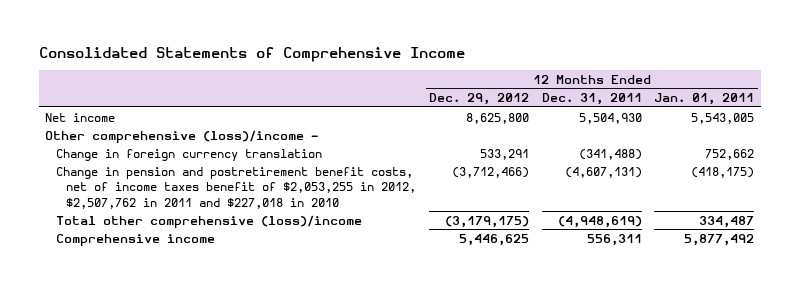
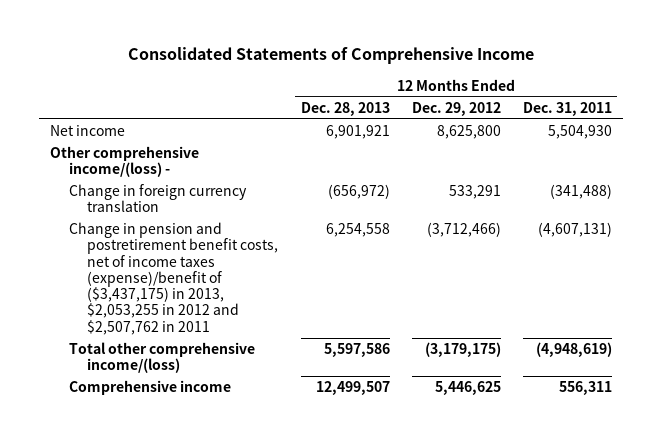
- | 12 Months Ended Dec. 29, 2012 | 12 Months Ended Dec. 31, 2011 | 12 Months Ended Jan. 01, 2011
+ | 12 Months Ended Dec. 28, 2013 | 12 Months Ended Dec. 29, 2012 | 12 Months Ended Dec. 31, 2011
- Other comprehensive (loss)/income -
+ Other comprehensive income/(loss) -
- Change in pension and postretirement benefit costs, net of income taxes benefit of $2,053,255 in 2012, $2,507,762 in 2011 and $227,018 in 2010 | (3,712,466) | (4,607,131) | (418,175)
- Total other comprehensive (loss)/income | (3,179,175) | (4,948,619) | 334,487
+ Change in pension and postretirement benefit costs, net of income taxes (expense)/benefit of ($3,437,175) in 2013, $2,053,255 in 2012 and $2,507,762 in 2011 | 6,254,558 | (3,712,466) | (4,607,131)
+ Total other comprehensive income/(loss) | 5,597,586 | (3,179,175) | (4,948,619)

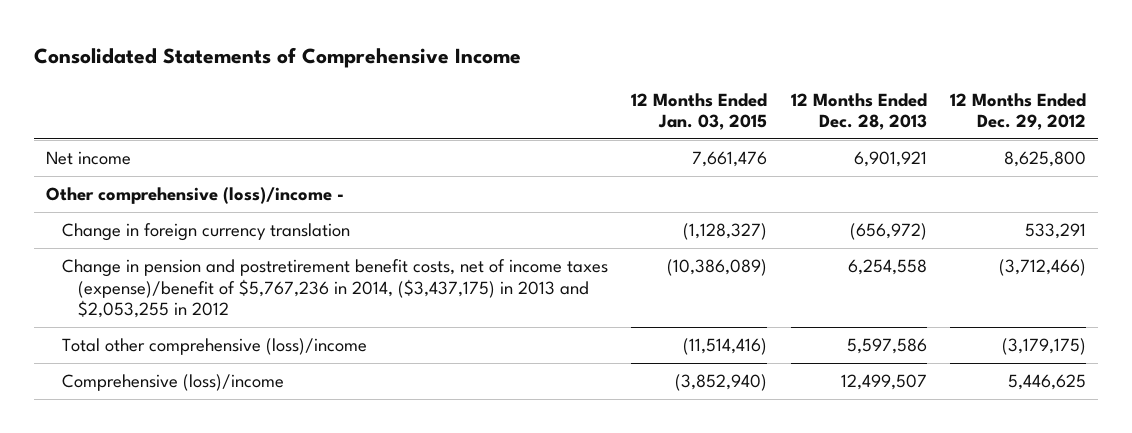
- | 12 Months Ended Dec. 28, 2013 | 12 Months Ended Dec. 29, 2012 | 12 Months Ended Dec. 31, 2011
+ | 12 Months Ended Jan. 03, 2015 | 12 Months Ended Dec. 28, 2013 | 12 Months Ended Dec. 29, 2012
- Other comprehensive income/(loss) -
+ Other comprehensive (loss)/income -
- Change in pension and postretirement benefit costs, net of income taxes (expense)/benefit of ($3,437,175) in 2013, $2,053,255 in 2012 and $2,507,762 in 2011 | 6,254,558 | (3,712,466) | (4,607,131)
- Total other comprehensive income/(loss) | 5,597,586 | (3,179,175) | (4,948,619)
- Comprehensive income | 12,499,507 | 5,446,625 | 556,311
+ Change in pension and postretirement benefit costs, net of income taxes (expense)/benefit of $5,767,236 in 2014, ($3,437,175) in 2013 and $2,053,255 in 2012 | (10,386,089) | 6,254,558 | (3,712,466)
+ Total other comprehensive (loss)/income | (11,514,416) | 5,597,586 | (3,179,175)
+ Comprehensive (loss)/income | (3,852,940) | 12,499,507 | 5,446,625

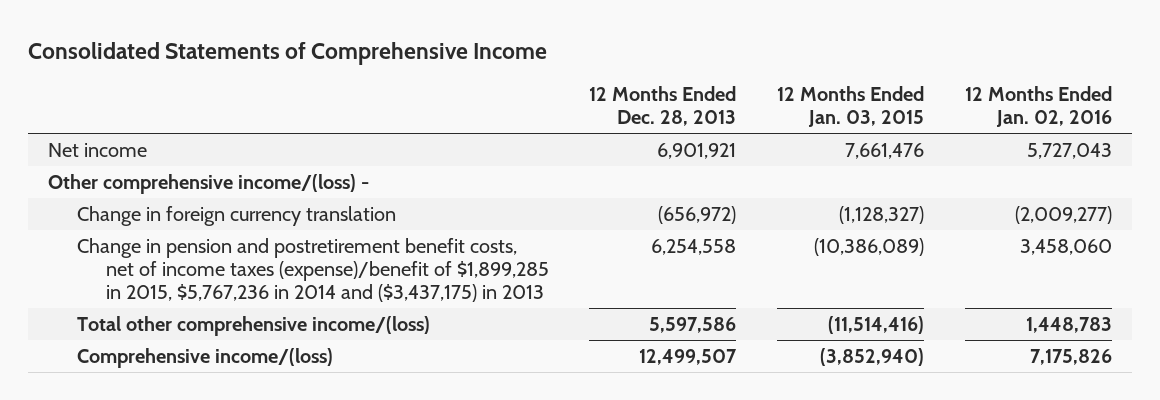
- | 12 Months Ended Jan. 03, 2015 | 12 Months Ended Dec. 28, 2013 | 12 Months Ended Dec. 29, 2012
+ | 12 Months Ended Dec. 28, 2013 | 12 Months Ended Jan. 03, 2015 | 12 Months Ended Jan. 02, 2016
- Other comprehensive (loss)/income -
+ Other comprehensive income/(loss) -
- Change in pension and postretirement benefit costs, net of income taxes (expense)/benefit of $5,767,236 in 2014, ($3,437,175) in 2013 and $2,053,255 in 2012 | (10,386,089) | 6,254,558 | (3,712,466)
- Total other comprehensive (loss)/income | (11,514,416) | 5,597,586 | (3,179,175)
- Comprehensive (loss)/income | (3,852,940) | 12,499,507 | 5,446,625
+ Change in pension and postretirement benefit costs, net of income taxes (expense)/benefit of $1,899,285 in 2015, $5,767,236 in 2014 and ($3,437,175) in 2013 | 6,254,558 | (10,386,089) | 3,458,060
+ Total other comprehensive income/(loss) | 5,597,586 | (11,514,416) | 1,448,783
+ Comprehensive income/(loss) | 12,499,507 | (3,852,940) | 7,175,826

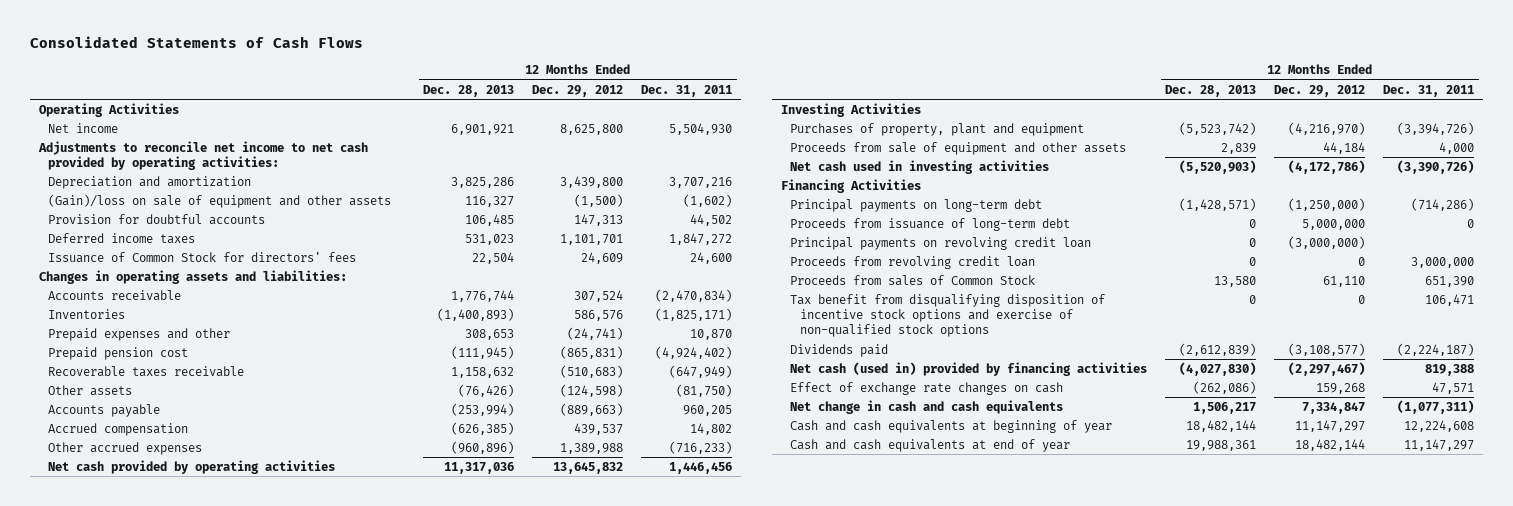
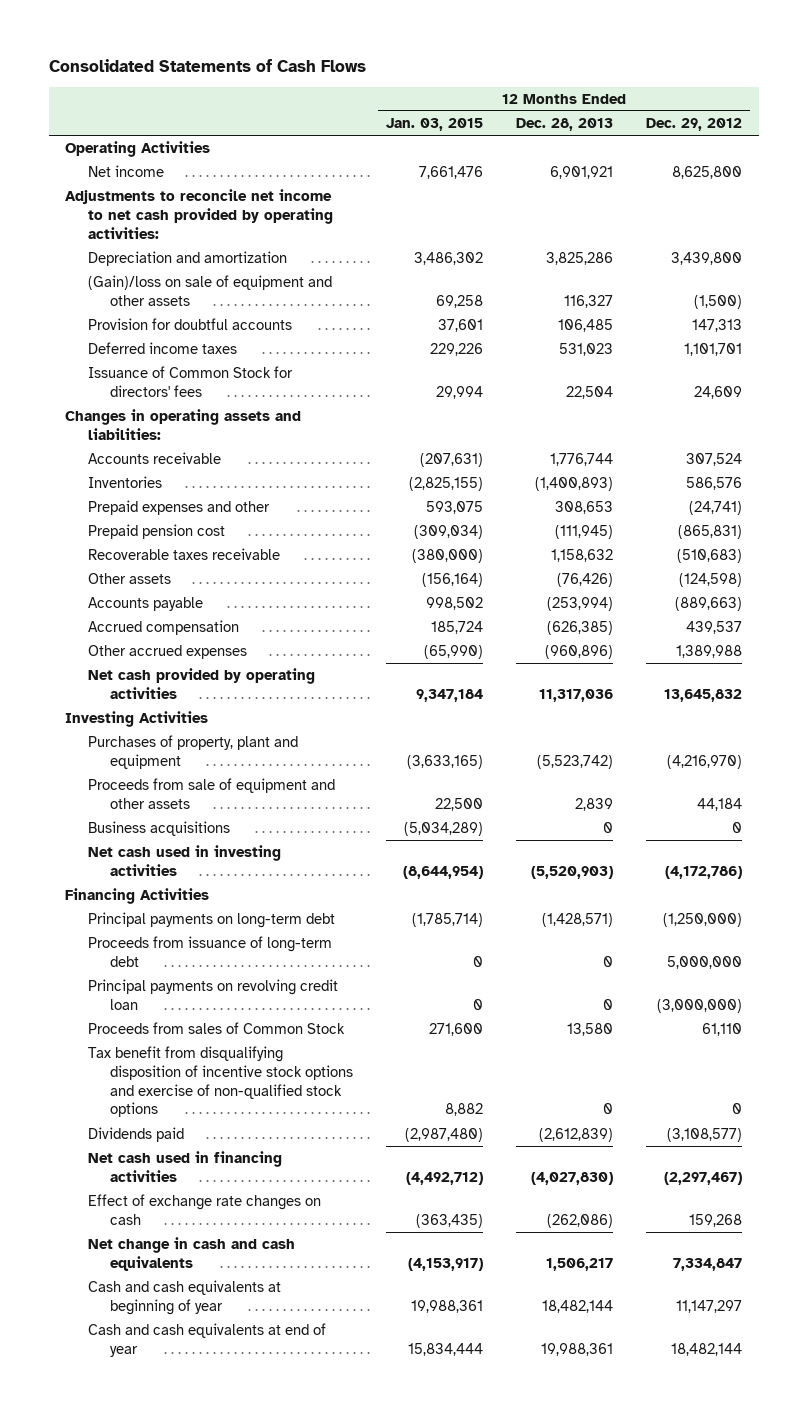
- | 12 Months Ended Dec. 28, 2013 | 12 Months Ended Dec. 29, 2012 | 12 Months Ended Dec. 31, 2011
+ | 12 Months Ended Jan. 03, 2015 | 12 Months Ended Dec. 28, 2013 | 12 Months Ended Dec. 29, 2012
+ Business acquisitions | (5,034,289) | 0 | 0
- Proceeds from revolving credit loan | 0 | 0 | 3,000,000
- Net cash (used in) provided by financing activities | (4,027,830) | (2,297,467) | 819,388
+ Net cash used in financing activities | (4,492,712) | (4,027,830) | (2,297,467)

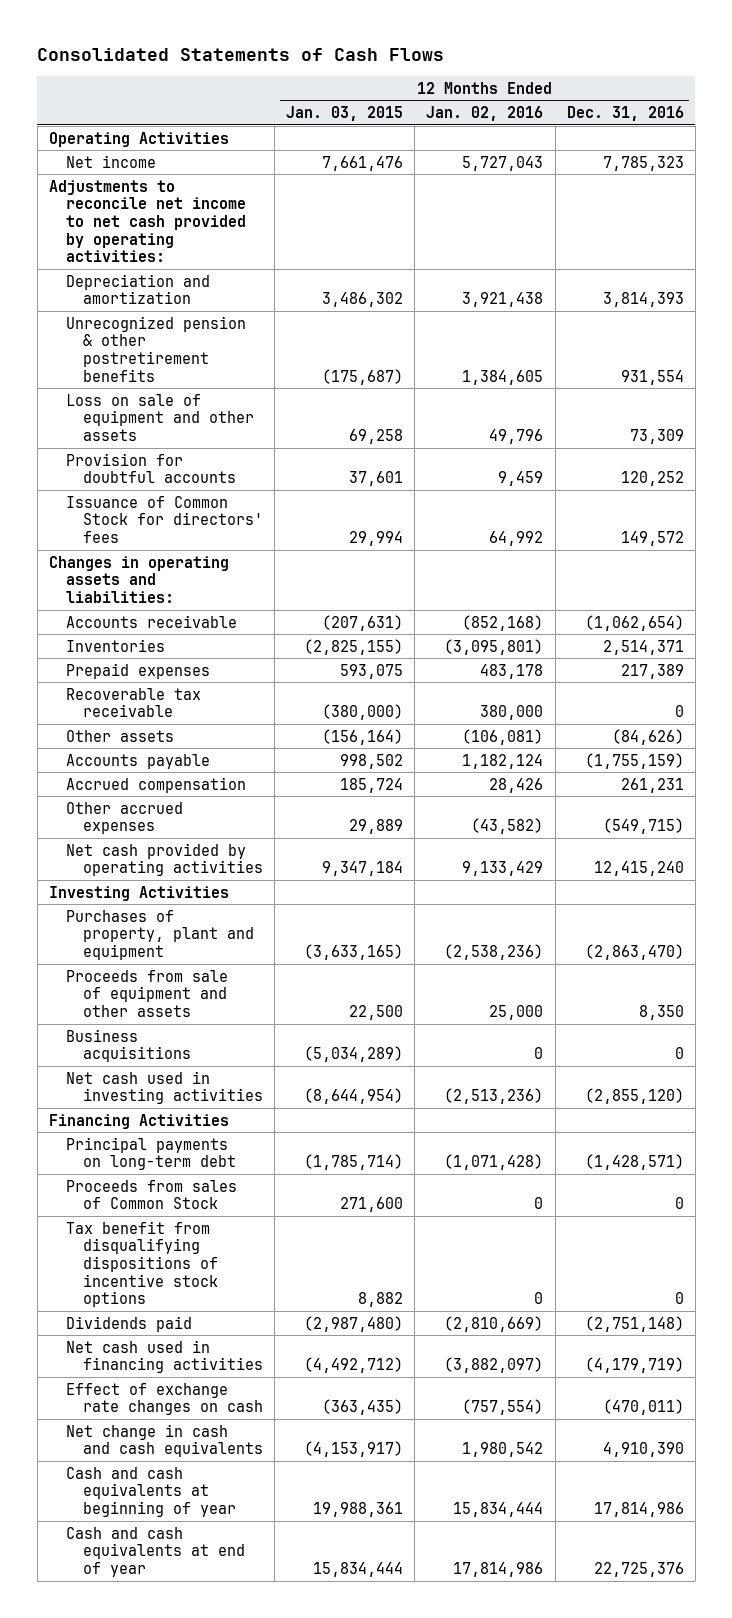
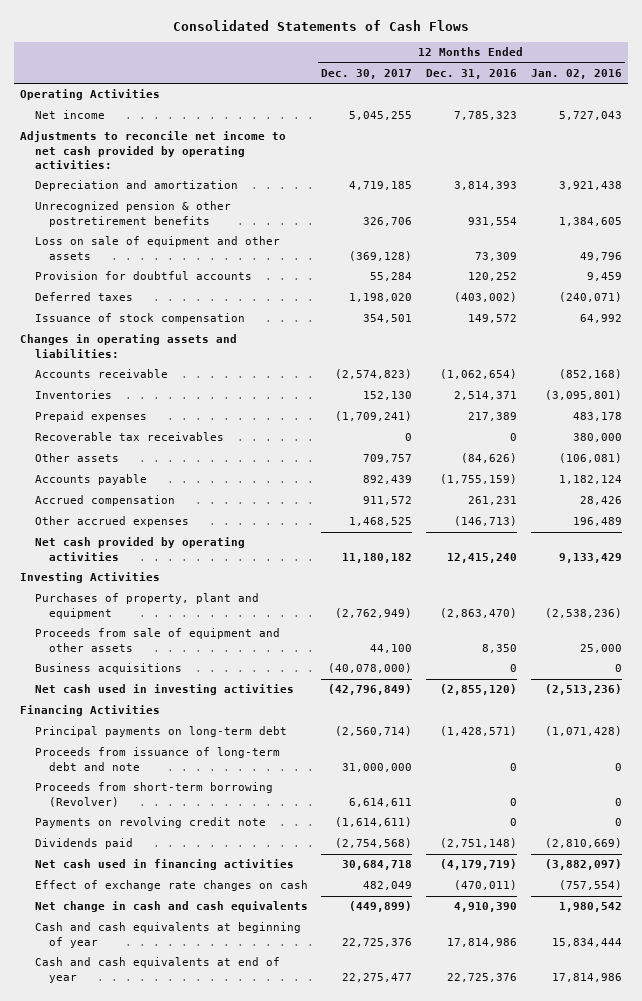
- | 12 Months Ended Jan. 03, 2015 | 12 Months Ended Jan. 02, 2016 | 12 Months Ended Dec. 31, 2016
+ | 12 Months Ended Dec. 30, 2017 | 12 Months Ended Dec. 31, 2016 | 12 Months Ended Jan. 02, 2016
- Issuance of Common Stock for directors' fees | 29,994 | 64,992 | 149,572
+ Deferred taxes | 1,198,020 | (403,002) | (240,071)
+ Issuance of stock compensation | 354,501 | 149,572 | 64,992
- Recoverable tax receivable | (380,000) | 380,000 | 0
+ Recoverable tax receivables | 0 | 0 | 380,000
- Other accrued expenses | 29,889 | (43,582) | (549,715)
+ Other accrued expenses | 1,468,525 | (146,713) | 196,489
- Proceeds from sales of Common Stock | 271,600 | 0 | 0
- Tax benefit from disqualifying dispositions of incentive stock options | 8,882 | 0 | 0
+ Proceeds from issuance of long-term debt and note | 31,000,000 | 0 | 0
+ Proceeds from short-term borrowing (Revolver) | 6,614,611 | 0 | 0
+ Payments on revolving credit note | (1,614,611) | 0 | 0

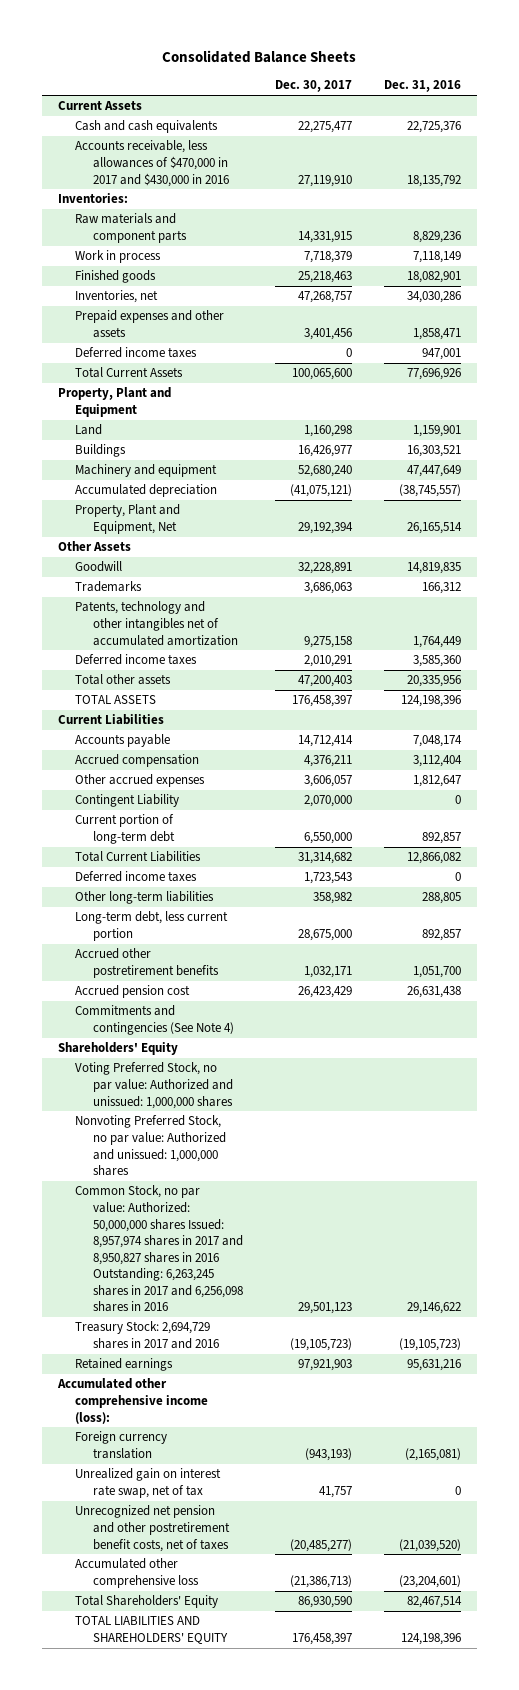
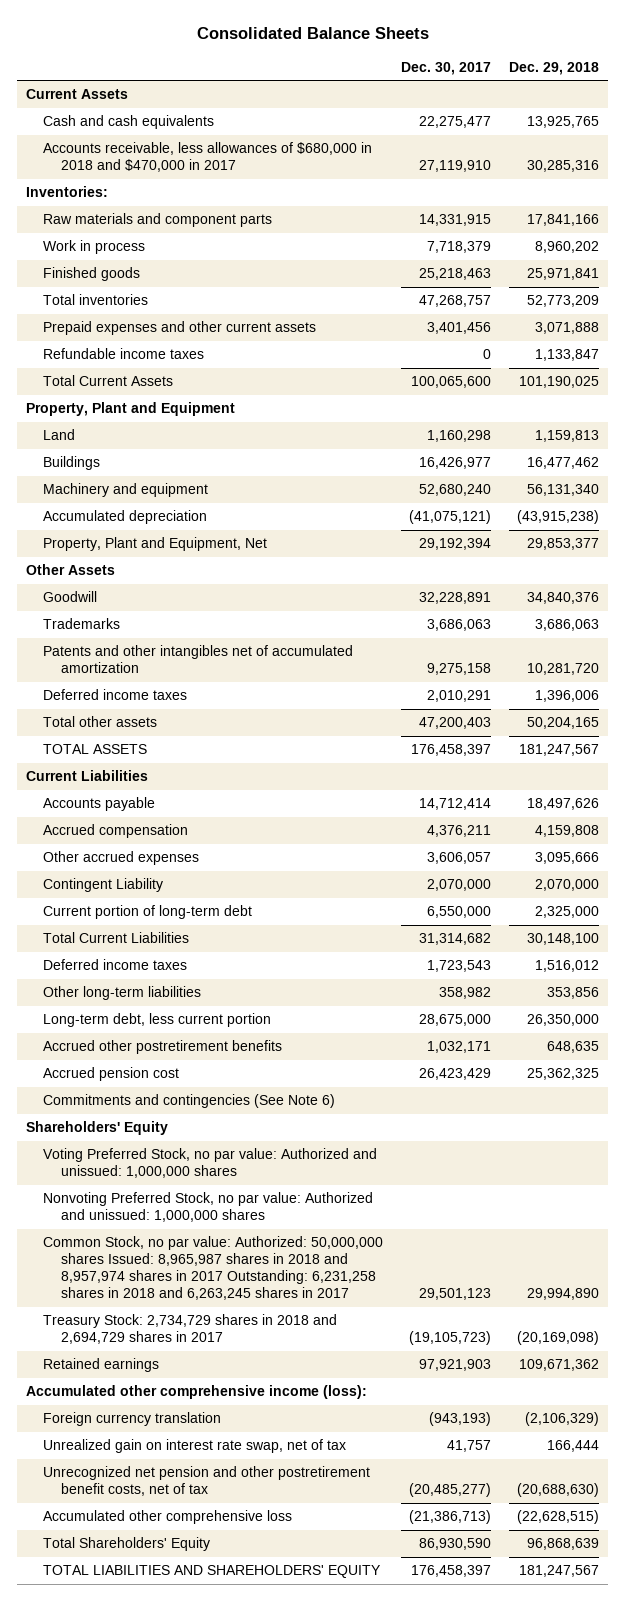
- | Dec. 30, 2017 | Dec. 31, 2016
+ | Dec. 30, 2017 | Dec. 29, 2018
- Accounts receivable, less allowances of $470,000 in 2017 and $430,000 in 2016 | 27,119,910 | 18,135,792
+ Accounts receivable, less allowances of $680,000 in 2018 and $470,000 in 2017 | 27,119,910 | 30,285,316
- Inventories, net | 47,268,757 | 34,030,286
- Prepaid expenses and other assets | 3,401,456 | 1,858,471
- Deferred income taxes | 0 | 947,001
+ Total inventories | 47,268,757 | 52,773,209
+ Prepaid expenses and other current assets | 3,401,456 | 3,071,888
+ Refundable income taxes | 0 | 1,133,847
- Patents, technology and other intangibles net of accumulated amortization | 9,275,158 | 1,764,449
+ Patents and other intangibles net of accumulated amortization | 9,275,158 | 10,281,720
- Commitments and contingencies (See Note 4)
+ Commitments and contingencies (See Note 6)
- Common Stock, no par value: Authorized: 50,000,000 shares Issued: 8,957,974 shares in 2017 and 8,950,827 shares in 2016 Outstanding: 6,263,245 shares in 2017 and 6,256,098 shares in 2016 | 29,501,123 | 29,146,622
- Treasury Stock: 2,694,729 shares in 2017 and 2016 | (19,105,723) | (19,105,723)
+ Common Stock, no par value: Authorized: 50,000,000 shares Issued: 8,965,987 shares in 2018 and 8,957,974 shares in 2017 Outstanding: 6,231,258 shares in 2018 and 6,263,245 shares in 2017 | 29,501,123 | 29,994,890
+ Treasury Stock: 2,734,729 shares in 2018 and 2,694,729 shares in 2017 | (19,105,723) | (20,169,098)
- Unrecognized net pension and other postretirement benefit costs, net of taxes | (20,485,277) | (21,039,520)
+ Unrecognized net pension and other postretirement benefit costs, net of tax | (20,485,277) | (20,688,630)

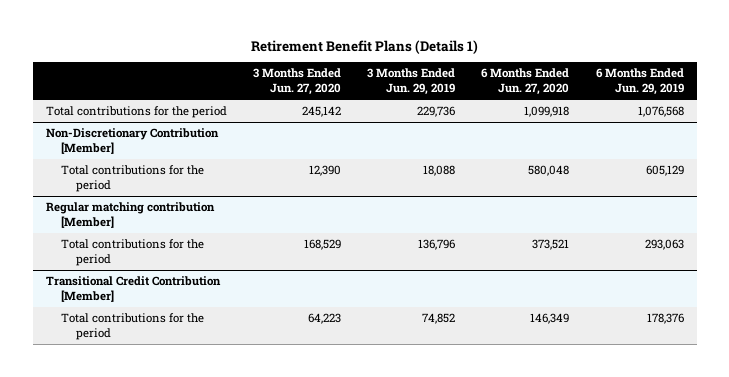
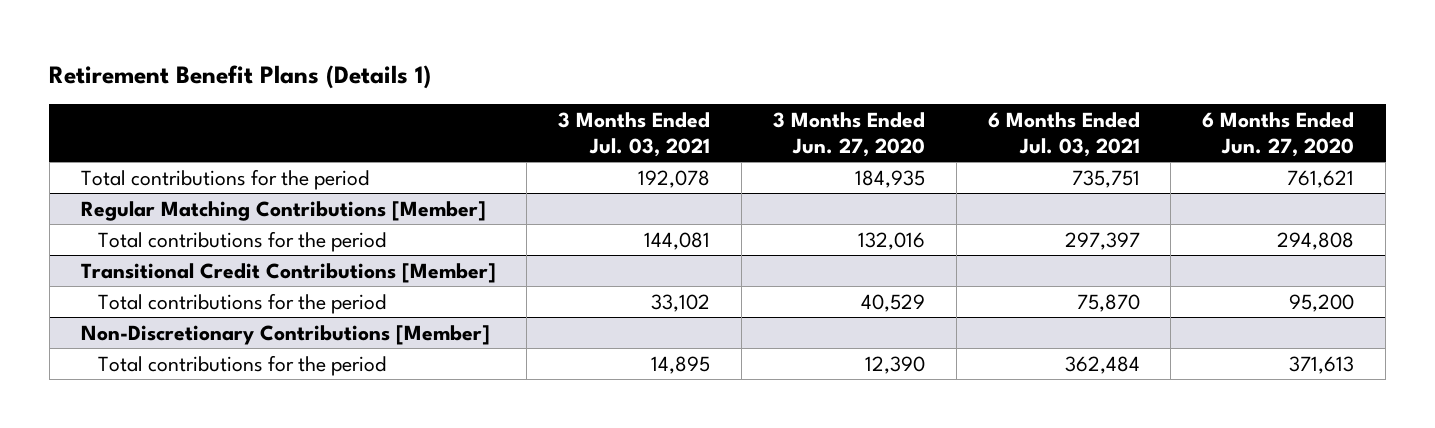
- | 3 Months Ended Jun. 27, 2020 | 3 Months Ended Jun. 29, 2019 | 6 Months Ended Jun. 27, 2020 | 6 Months Ended Jun. 29, 2019
+ | 3 Months Ended Jul. 03, 2021 | 3 Months Ended Jun. 27, 2020 | 6 Months Ended Jul. 03, 2021 | 6 Months Ended Jun. 27, 2020
- Total contributions for the period | 245,142 | 229,736 | 1,099,918 | 1,076,568
- Non-Discretionary Contribution [Member]
- Total contributions for the period | 12,390 | 18,088 | 580,048 | 605,129
- Regular matching contribution [Member]
- Total contributions for the period | 168,529 | 136,796 | 373,521 | 293,063
- Transitional Credit Contribution [Member]
- Total contributions for the period | 64,223 | 74,852 | 146,349 | 178,376
+ Total contributions for the period | 192,078 | 184,935 | 735,751 | 761,621
+ Regular Matching Contributions [Member]
+ Total contributions for the period | 144,081 | 132,016 | 297,397 | 294,808
+ Transitional Credit Contributions [Member]
+ Total contributions for the period | 33,102 | 40,529 | 75,870 | 95,200
+ Non-Discretionary Contributions [Member]
+ Total contributions for the period | 14,895 | 12,390 | 362,484 | 371,613

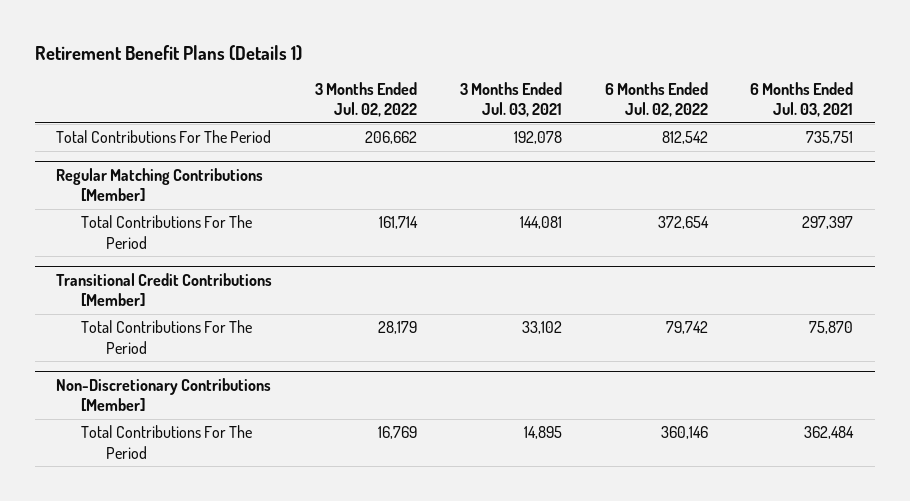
- | 3 Months Ended Jul. 03, 2021 | 3 Months Ended Jun. 27, 2020 | 6 Months Ended Jul. 03, 2021 | 6 Months Ended Jun. 27, 2020
+ | 3 Months Ended Jul. 02, 2022 | 3 Months Ended Jul. 03, 2021 | 6 Months Ended Jul. 02, 2022 | 6 Months Ended Jul. 03, 2021
- Total contributions for the period | 192,078 | 184,935 | 735,751 | 761,621
+ Total Contributions For The Period | 206,662 | 192,078 | 812,542 | 735,751
@ Regular Matching Contributions [Member]
- Total contributions for the period | 144,081 | 132,016 | 297,397 | 294,808
+ Total Contributions For The Period | 161,714 | 144,081 | 372,654 | 297,397
@ Transitional Credit Contributions [Member]
- Total contributions for the period | 33,102 | 40,529 | 75,870 | 95,200
+ Total Contributions For The Period | 28,179 | 33,102 | 79,742 | 75,870
@ Non-Discretionary Contributions [Member]
- Total contributions for the period | 14,895 | 12,390 | 362,484 | 371,613
+ Total Contributions For The Period | 16,769 | 14,895 | 360,146 | 362,484

